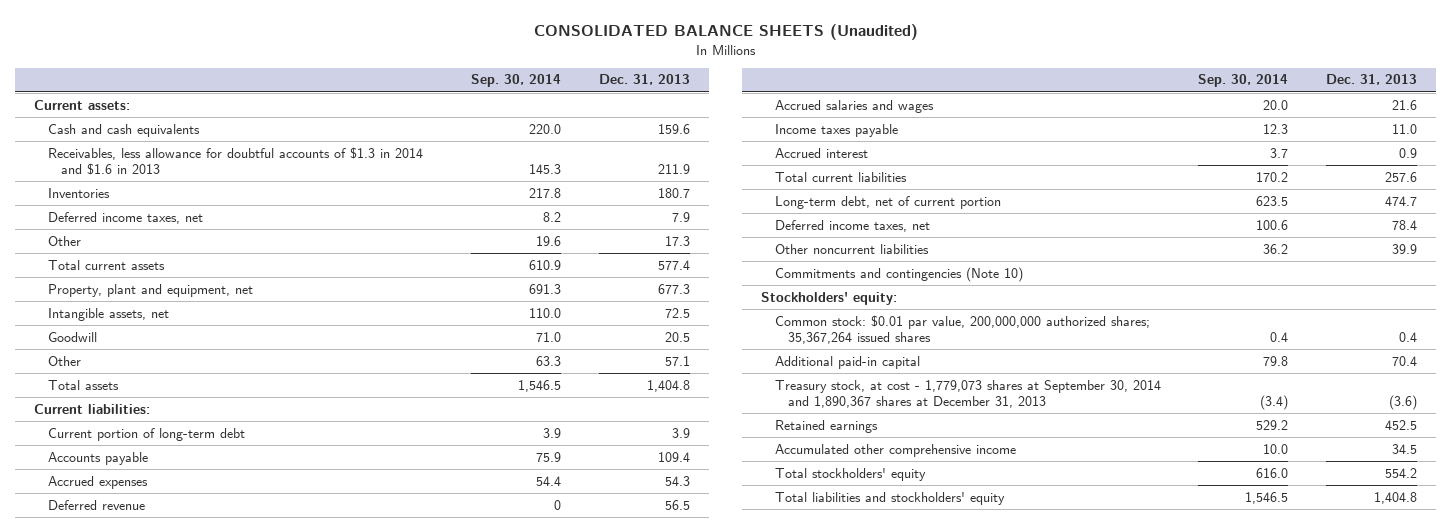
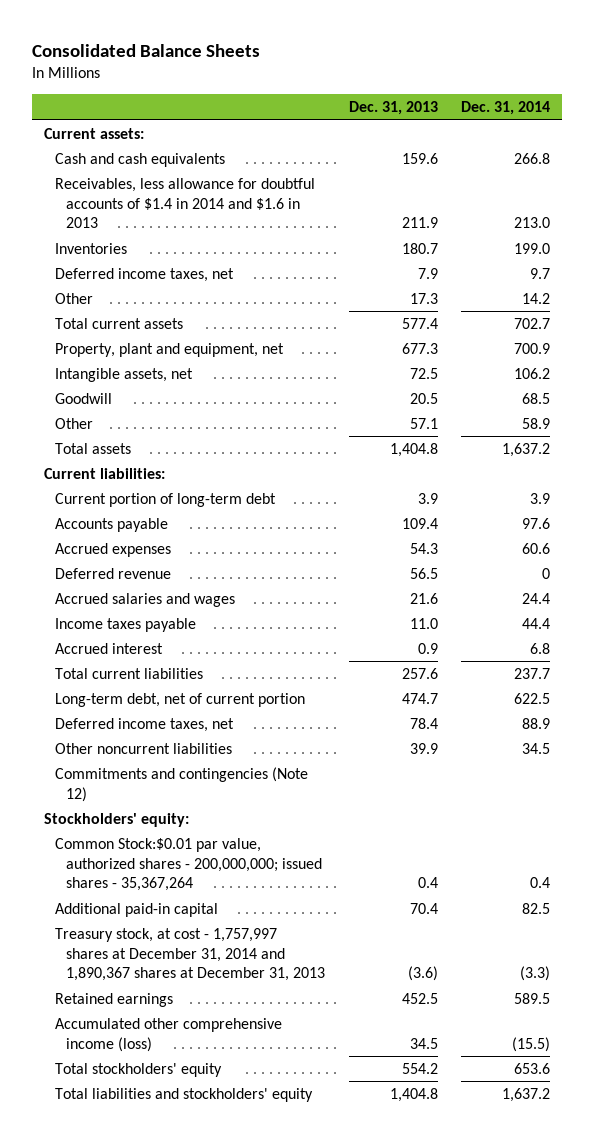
- CONSOLIDATED BALANCE SHEETS (Unaudited)
+ Consolidated Balance Sheets
- | Sep. 30, 2014 | Dec. 31, 2013
+ | Dec. 31, 2013 | Dec. 31, 2014
- Receivables, less allowance for doubtful accounts of $1.3 in 2014 and $1.6 in 2013 | 145.3 | 211.9
+ Receivables, less allowance for doubtful accounts of $1.4 in 2014 and $1.6 in 2013 | 211.9 | 213.0
- Commitments and contingencies (Note 10)
+ Commitments and contingencies (Note 12)
- Common stock: $0.01 par value, 200,000,000 authorized shares; 35,367,264 issued shares | 0.4 | 0.4
+ Common Stock:$0.01 par value, authorized shares - 200,000,000; issued shares - 35,367,264 | 0.4 | 0.4
- Treasury stock, at cost - 1,779,073 shares at September 30, 2014 and 1,890,367 shares at December 31, 2013 | (3.4) | (3.6)
+ Treasury stock, at cost - 1,757,997 shares at December 31, 2014 and 1,890,367 shares at December 31, 2013 | (3.6) | (3.3)
- Accumulated other comprehensive income | 10.0 | 34.5
+ Accumulated other comprehensive income (loss) | 34.5 | (15.5)

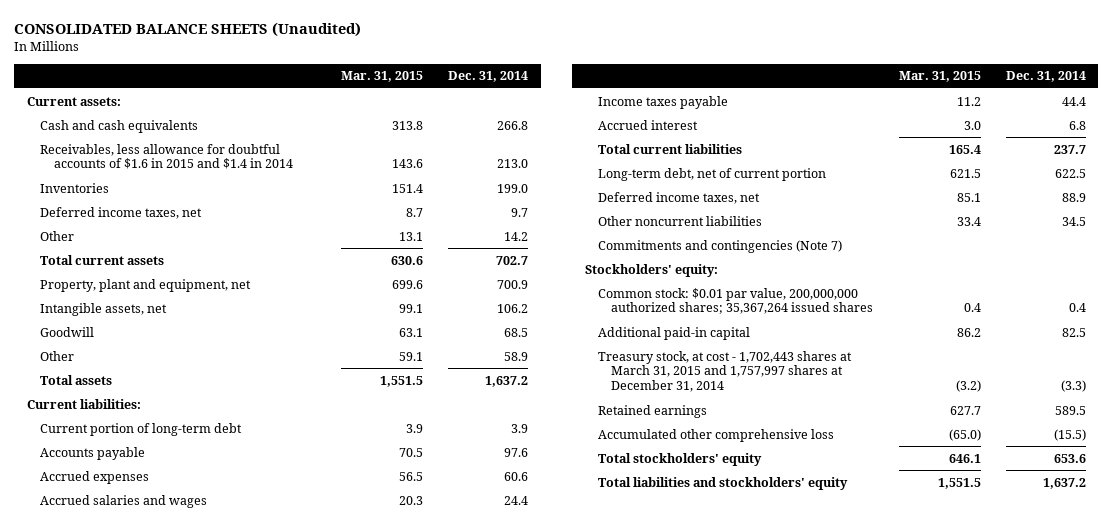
- Consolidated Balance Sheets
+ CONSOLIDATED BALANCE SHEETS (Unaudited)
- | Dec. 31, 2013 | Dec. 31, 2014
+ | Mar. 31, 2015 | Dec. 31, 2014
- Receivables, less allowance for doubtful accounts of $1.4 in 2014 and $1.6 in 2013 | 211.9 | 213.0
+ Receivables, less allowance for doubtful accounts of $1.6 in 2015 and $1.4 in 2014 | 143.6 | 213.0
- Deferred revenue | 56.5 | 0
- Commitments and contingencies (Note 12)
+ Commitments and contingencies (Note 7)
- Common Stock:$0.01 par value, authorized shares - 200,000,000; issued shares - 35,367,264 | 0.4 | 0.4
+ Common stock: $0.01 par value, 200,000,000 authorized shares; 35,367,264 issued shares | 0.4 | 0.4
- Treasury stock, at cost - 1,757,997 shares at December 31, 2014 and 1,890,367 shares at December 31, 2013 | (3.6) | (3.3)
+ Treasury stock, at cost - 1,702,443 shares at March 31, 2015 and 1,757,997 shares at December 31, 2014 | (3.2) | (3.3)
- Accumulated other comprehensive income (loss) | 34.5 | (15.5)
+ Accumulated other comprehensive loss | (65.0) | (15.5)

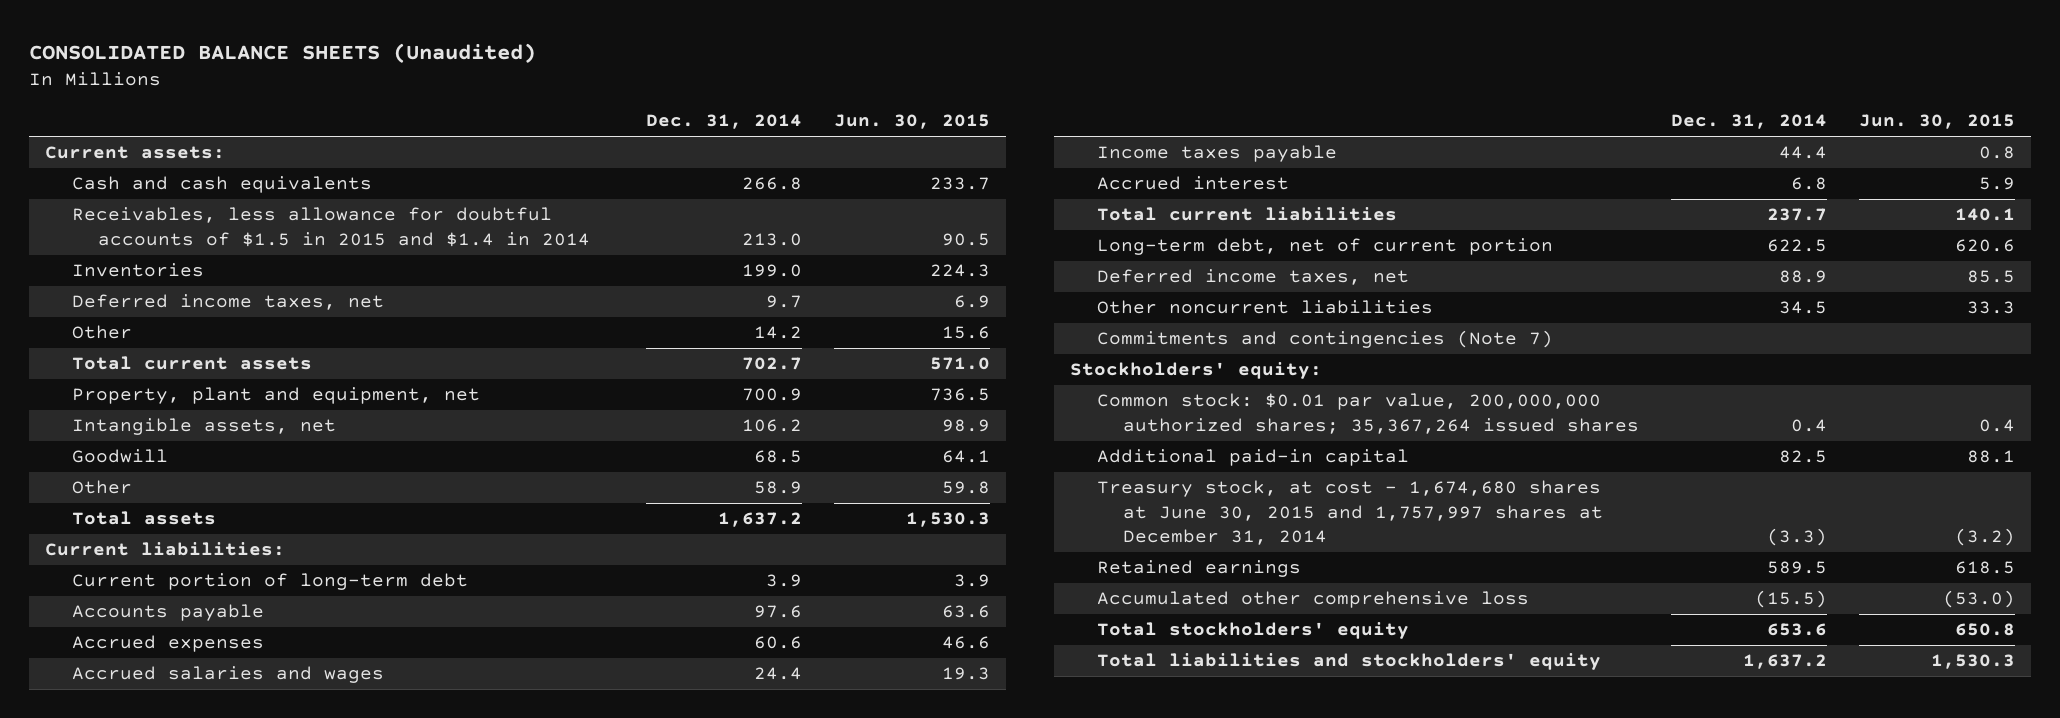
- | Mar. 31, 2015 | Dec. 31, 2014
+ | Dec. 31, 2014 | Jun. 30, 2015
- Receivables, less allowance for doubtful accounts of $1.6 in 2015 and $1.4 in 2014 | 143.6 | 213.0
+ Receivables, less allowance for doubtful accounts of $1.5 in 2015 and $1.4 in 2014 | 213.0 | 90.5
- Treasury stock, at cost - 1,702,443 shares at March 31, 2015 and 1,757,997 shares at December 31, 2014 | (3.2) | (3.3)
+ Treasury stock, at cost - 1,674,680 shares at June 30, 2015 and 1,757,997 shares at December 31, 2014 | (3.3) | (3.2)

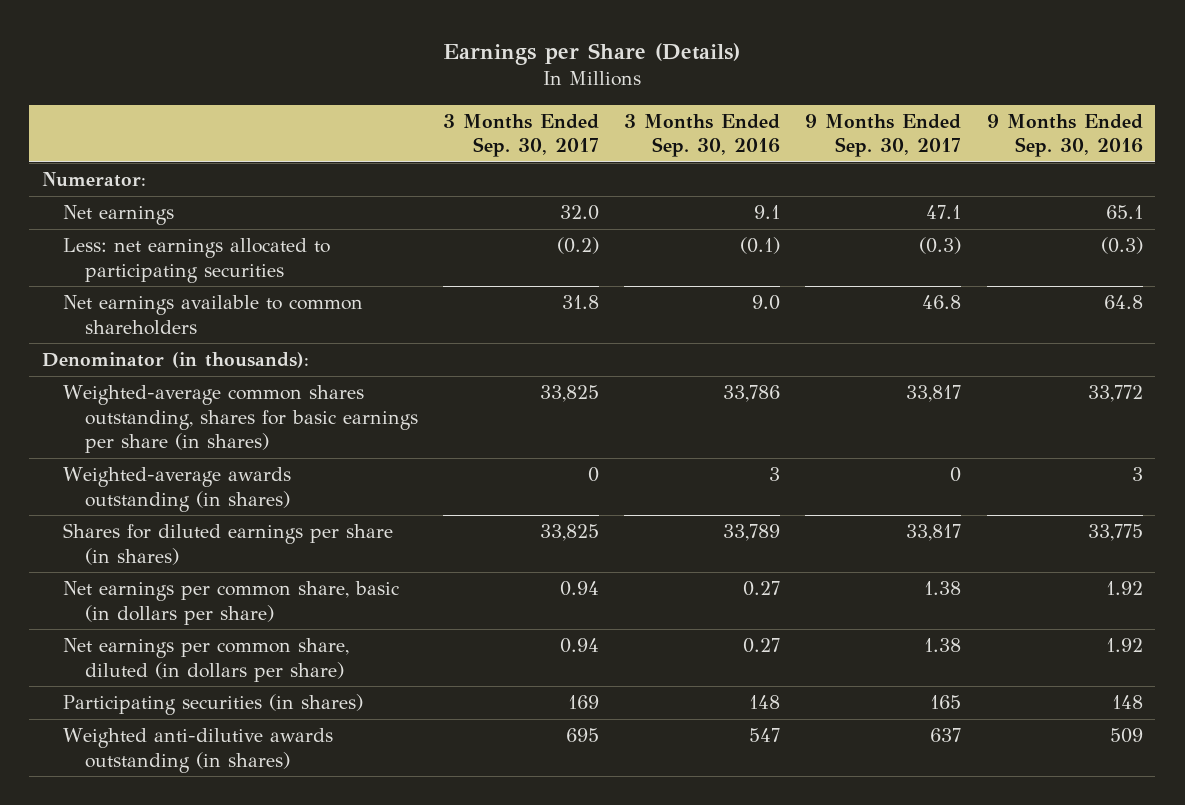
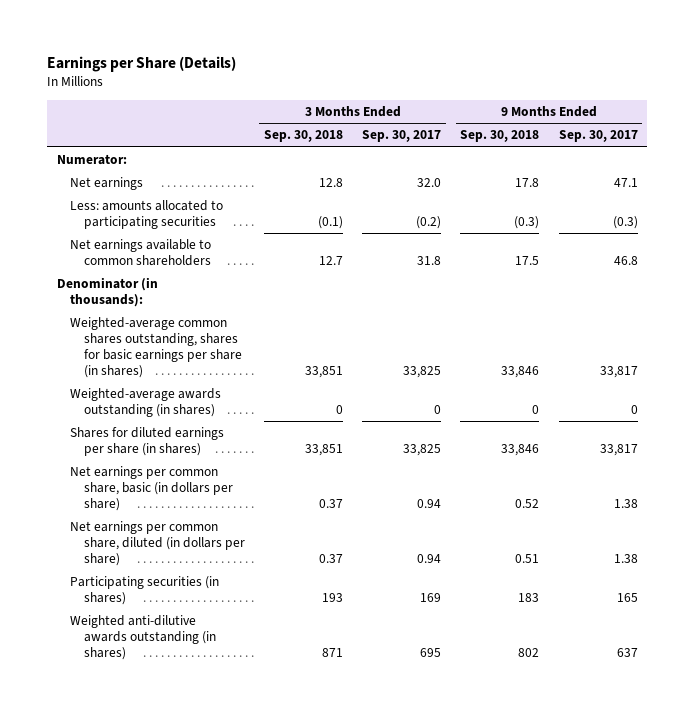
- | 3 Months Ended Sep. 30, 2017 | 3 Months Ended Sep. 30, 2016 | 9 Months Ended Sep. 30, 2017 | 9 Months Ended Sep. 30, 2016
+ | 3 Months Ended Sep. 30, 2018 | 3 Months Ended Sep. 30, 2017 | 9 Months Ended Sep. 30, 2018 | 9 Months Ended Sep. 30, 2017
- Less: net earnings allocated to participating securities | (0.2) | (0.1) | (0.3) | (0.3)
+ Less: amounts allocated to participating securities | (0.1) | (0.2) | (0.3) | (0.3)

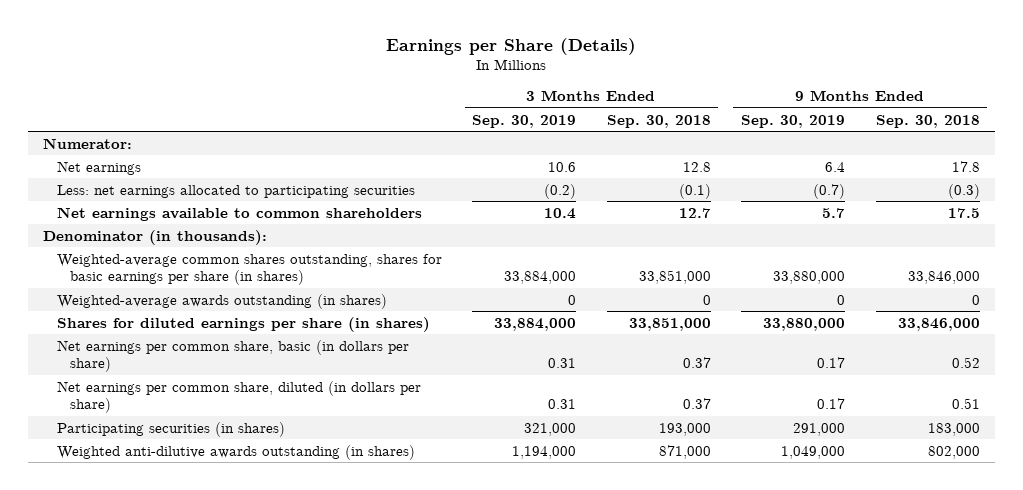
- | 3 Months Ended Sep. 30, 2018 | 3 Months Ended Sep. 30, 2017 | 9 Months Ended Sep. 30, 2018 | 9 Months Ended Sep. 30, 2017
+ | 3 Months Ended Sep. 30, 2019 | 3 Months Ended Sep. 30, 2018 | 9 Months Ended Sep. 30, 2019 | 9 Months Ended Sep. 30, 2018
- Less: amounts allocated to participating securities | (0.1) | (0.2) | (0.3) | (0.3)
+ Less: net earnings allocated to participating securities | (0.2) | (0.1) | (0.7) | (0.3)
- Weighted-average common shares outstanding, shares for basic earnings per share (in shares) | 33,851 | 33,825 | 33,846 | 33,817
+ Weighted-average common shares outstanding, shares for basic earnings per share (in shares) | 33,884,000 | 33,851,000 | 33,880,000 | 33,846,000
- Shares for diluted earnings per share (in shares) | 33,851 | 33,825 | 33,846 | 33,817
+ Shares for diluted earnings per share (in shares) | 33,884,000 | 33,851,000 | 33,880,000 | 33,846,000
- Participating securities (in shares) | 193 | 169 | 183 | 165
- Weighted anti-dilutive awards outstanding (in shares) | 871 | 695 | 802 | 637
+ Participating securities (in shares) | 321,000 | 193,000 | 291,000 | 183,000
+ Weighted anti-dilutive awards outstanding (in shares) | 1,194,000 | 871,000 | 1,049,000 | 802,000

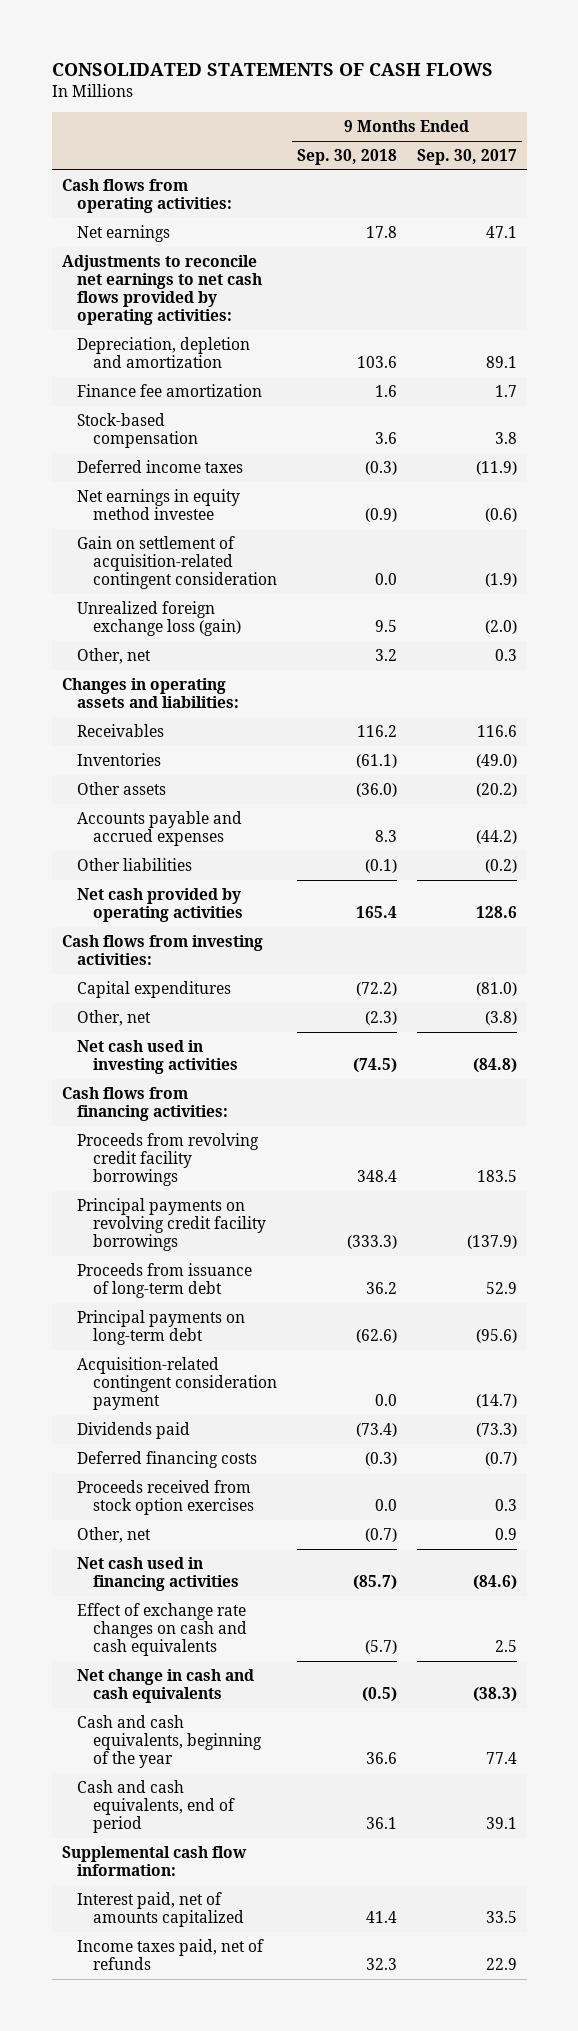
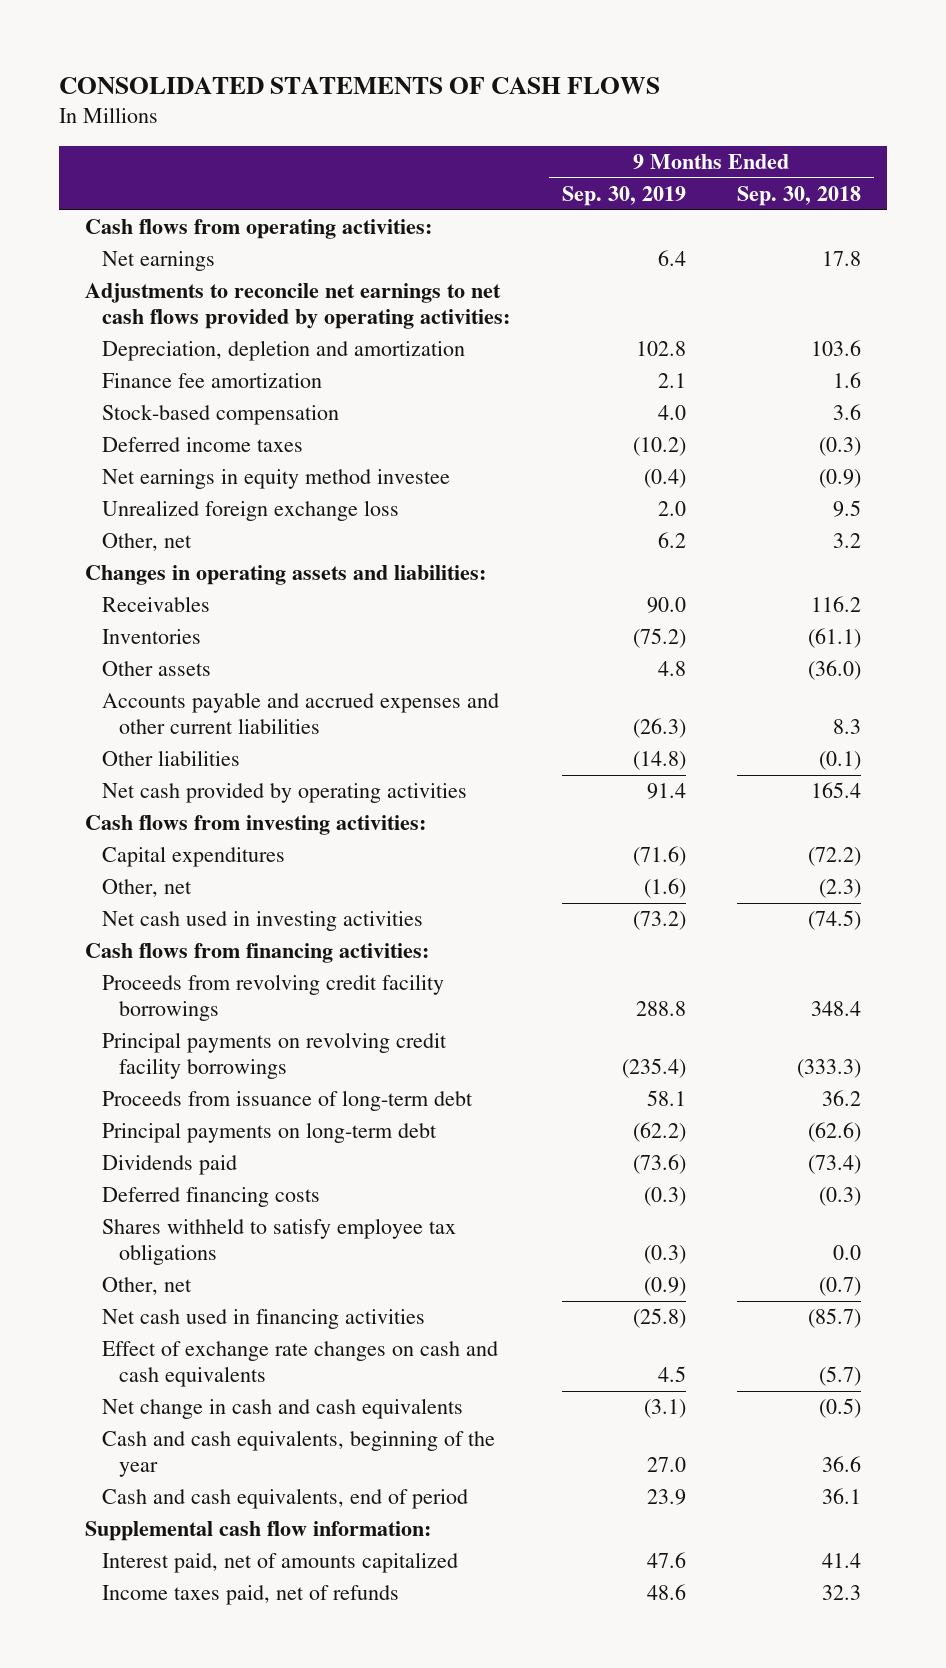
- | 9 Months Ended Sep. 30, 2018 | 9 Months Ended Sep. 30, 2017
+ | 9 Months Ended Sep. 30, 2019 | 9 Months Ended Sep. 30, 2018
- Gain on settlement of acquisition-related contingent consideration | 0.0 | (1.9)
- Unrealized foreign exchange loss (gain) | 9.5 | (2.0)
+ Unrealized foreign exchange loss | 2.0 | 9.5
- Accounts payable and accrued expenses | 8.3 | (44.2)
+ Accounts payable and accrued expenses and other current liabilities | (26.3) | 8.3
- Acquisition-related contingent consideration payment | 0.0 | (14.7)
- Proceeds received from stock option exercises | 0.0 | 0.3
+ Shares withheld to satisfy employee tax obligations | (0.3) | 0.0

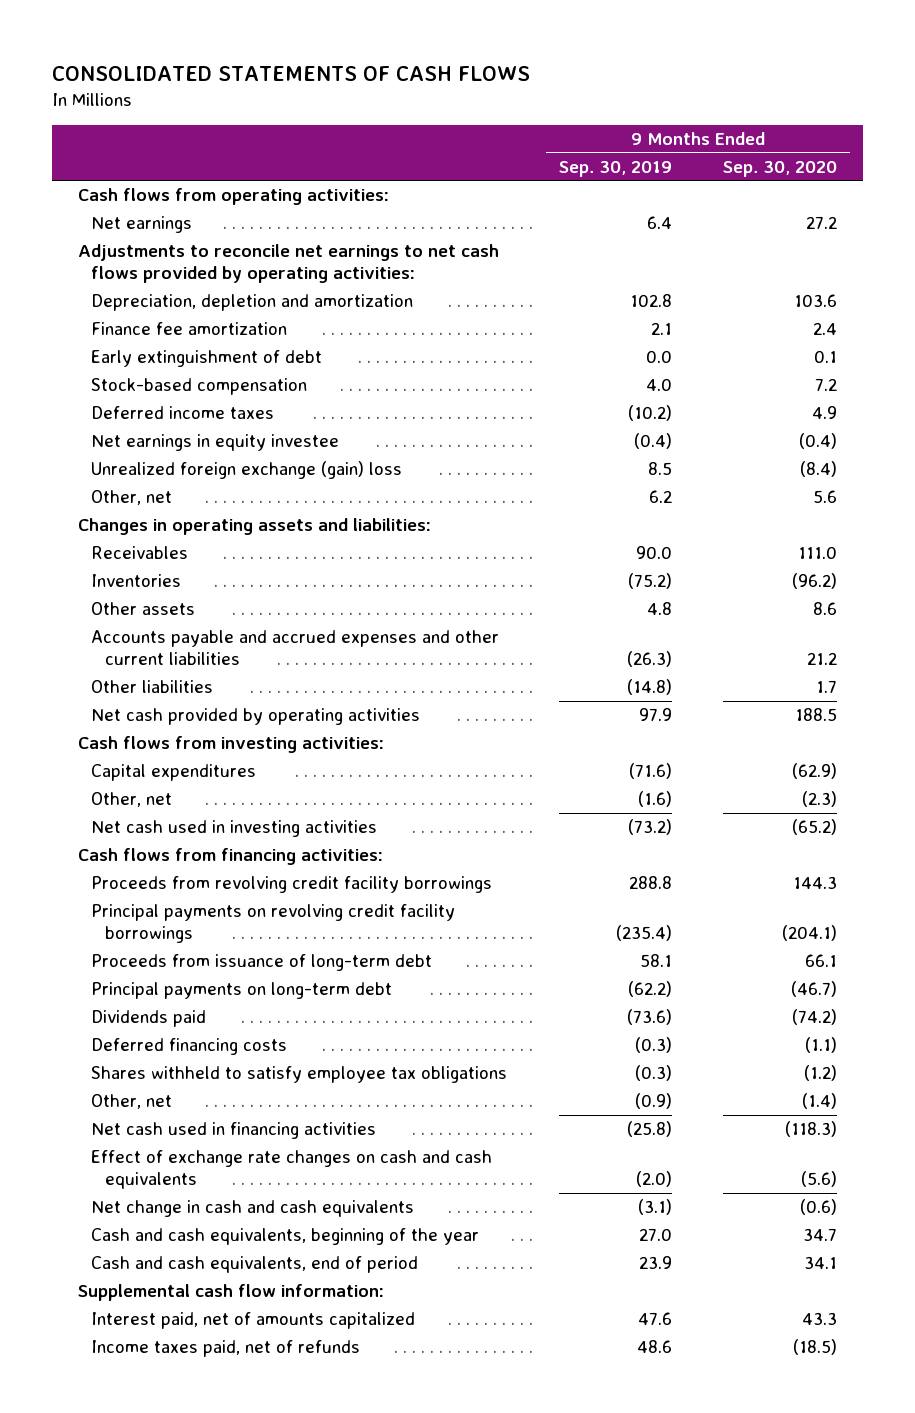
- | 9 Months Ended Sep. 30, 2019 | 9 Months Ended Sep. 30, 2018
+ | 9 Months Ended Sep. 30, 2019 | 9 Months Ended Sep. 30, 2020
+ Early extinguishment of debt | 0.0 | 0.1
- Net earnings in equity method investee | (0.4) | (0.9)
- Unrealized foreign exchange loss | 2.0 | 9.5
+ Net earnings in equity investee | (0.4) | (0.4)
+ Unrealized foreign exchange (gain) loss | 8.5 | (8.4)
- Net cash provided by operating activities | 91.4 | 165.4
+ Net cash provided by operating activities | 97.9 | 188.5
- Effect of exchange rate changes on cash and cash equivalents | 4.5 | (5.7)
+ Effect of exchange rate changes on cash and cash equivalents | (2.0) | (5.6)

